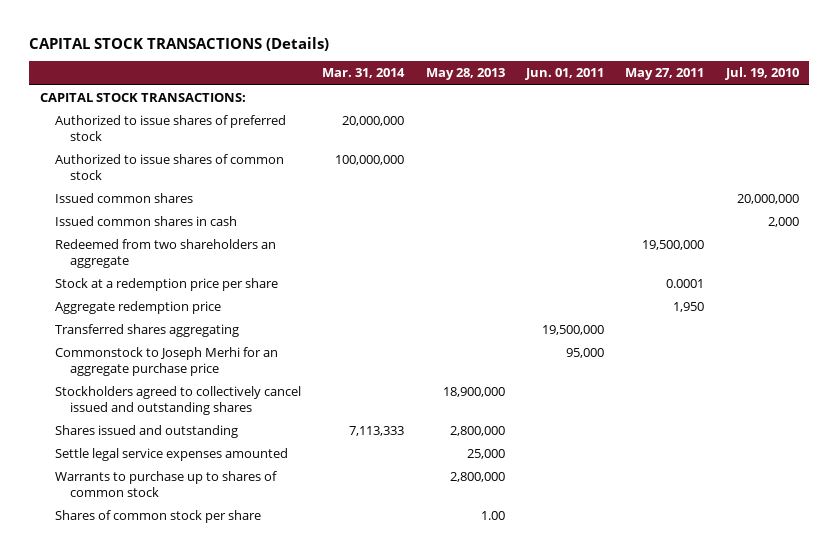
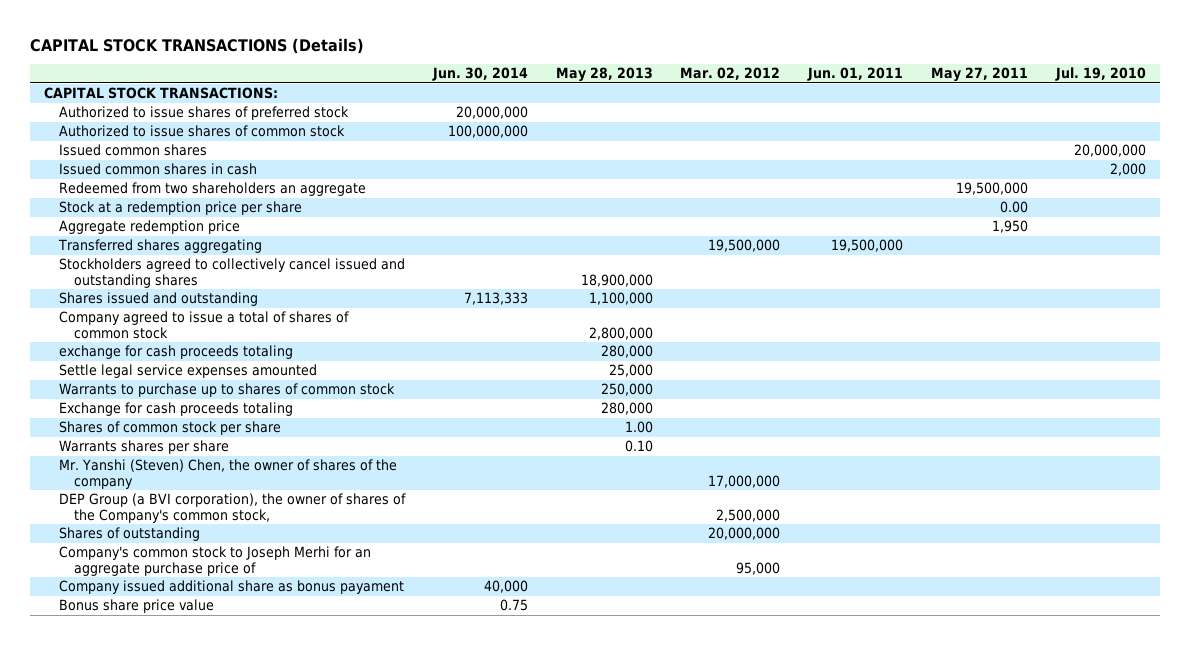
- | Mar. 31, 2014 | May 28, 2013 | Jun. 01, 2011 | May 27, 2011 | Jul. 19, 2010
+ | Jun. 30, 2014 | May 28, 2013 | Mar. 02, 2012 | Jun. 01, 2011 | May 27, 2011 | Jul. 19, 2010
- Stock at a redemption price per share | | | | 0.0001 |
+ Stock at a redemption price per share | | | | | 0.00 |
- Commonstock to Joseph Merhi for an aggregate purchase price | | | 95,000 | |
- Shares issued and outstanding | 7,113,333 | 2,800,000 | | |
+ Shares issued and outstanding | 7,113,333 | 1,100,000 | | | |
+ Company agreed to issue a total of shares of common stock | | 2,800,000 | | | |
+ exchange for cash proceeds totaling | | 280,000 | | | |
- Warrants to purchase up to shares of common stock | | 2,800,000 | | |
+ Warrants to purchase up to shares of common stock | | 250,000 | | | |
+ Exchange for cash proceeds totaling | | 280,000 | | | |
+ Warrants shares per share | | 0.10 | | | |
+ Mr. Yanshi (Steven) Chen, the owner of shares of the company | | | 17,000,000 | | |
+ DEP Group (a BVI corporation), the owner of shares of the Company's common stock, | | | 2,500,000 | | |
+ Shares of outstanding | | | 20,000,000 | | |
+ Company's common stock to Joseph Merhi for an aggregate purchase price of | | | 95,000 | | |
+ Company issued additional share as bonus payament | 40,000 | | | | |
+ Bonus share price value | 0.75 | | | | |

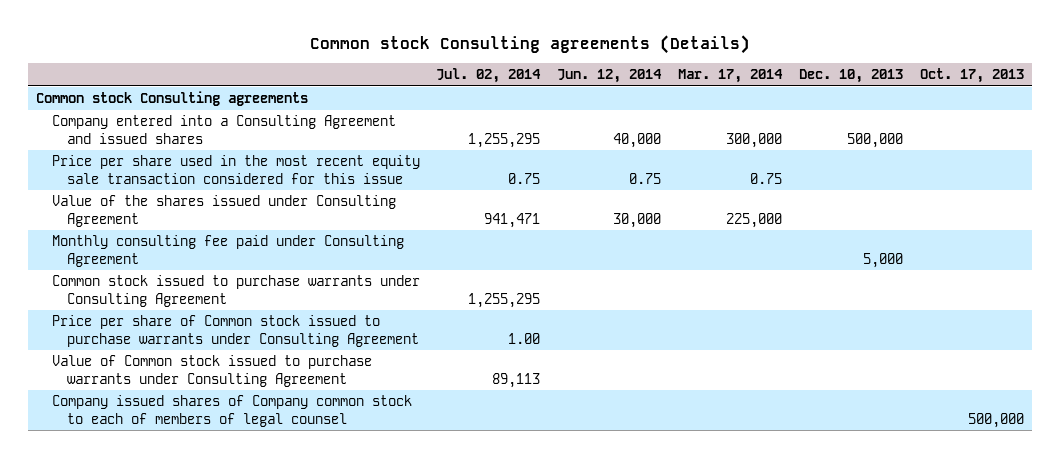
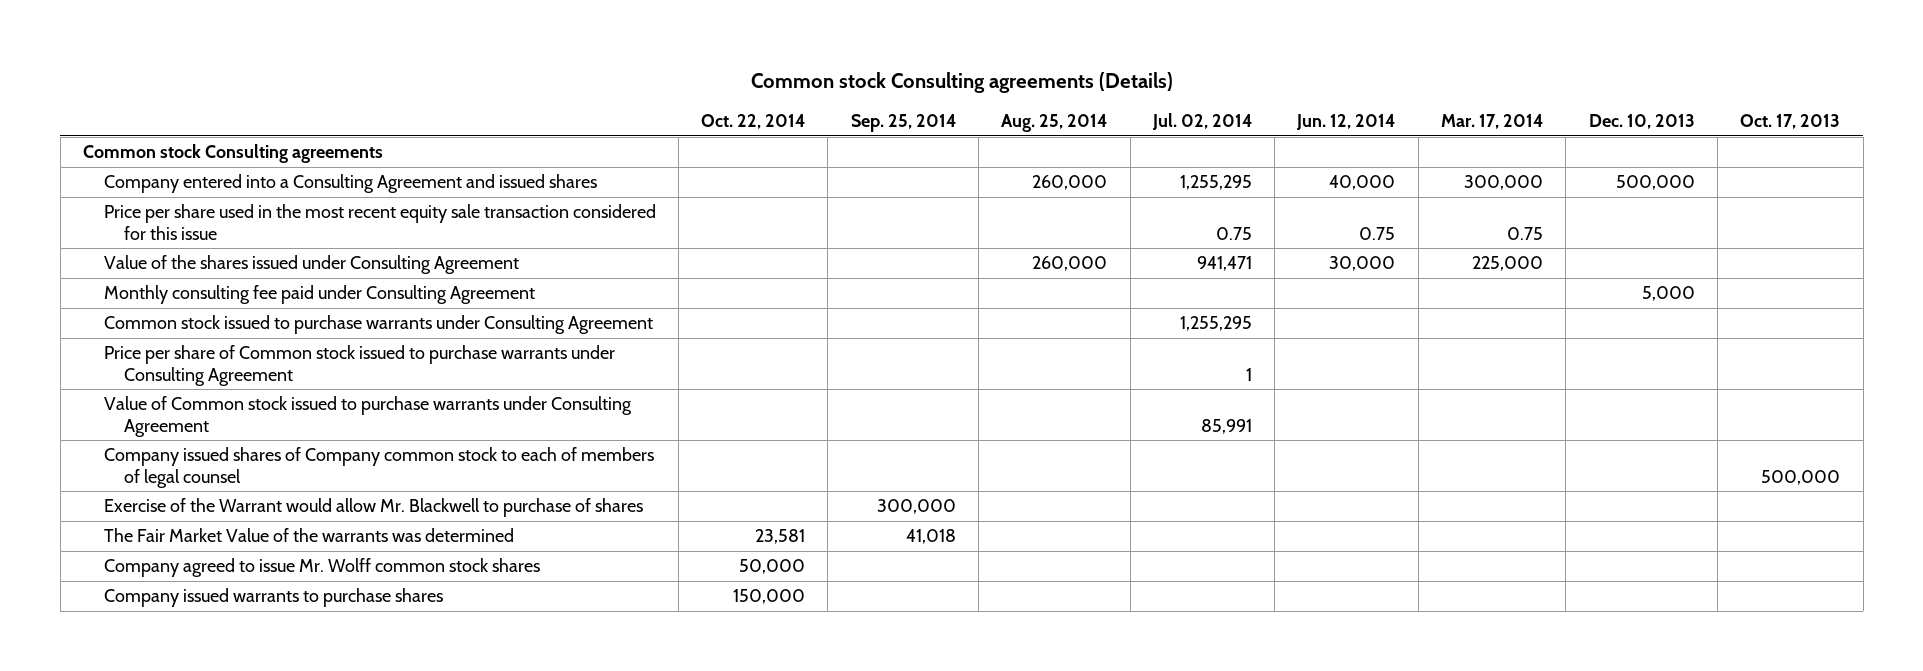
- | Jul. 02, 2014 | Jun. 12, 2014 | Mar. 17, 2014 | Dec. 10, 2013 | Oct. 17, 2013
+ | Oct. 22, 2014 | Sep. 25, 2014 | Aug. 25, 2014 | Jul. 02, 2014 | Jun. 12, 2014 | Mar. 17, 2014 | Dec. 10, 2013 | Oct. 17, 2013
- Price per share of Common stock issued to purchase warrants under Consulting Agreement | 1.00 | | | |
- Value of Common stock issued to purchase warrants under Consulting Agreement | 89,113 | | | |
+ Price per share of Common stock issued to purchase warrants under Consulting Agreement | | | | 1 | | | |
+ Value of Common stock issued to purchase warrants under Consulting Agreement | | | | 85,991 | | | |
+ Exercise of the Warrant would allow Mr. Blackwell to purchase of shares | | 300,000 | | | | | |
+ The Fair Market Value of the warrants was determined | 23,581 | 41,018 | | | | | |
+ Company agreed to issue Mr. Wolff common stock shares | 50,000 | | | | | | |
+ Company issued warrants to purchase shares | 150,000 | | | | | | |

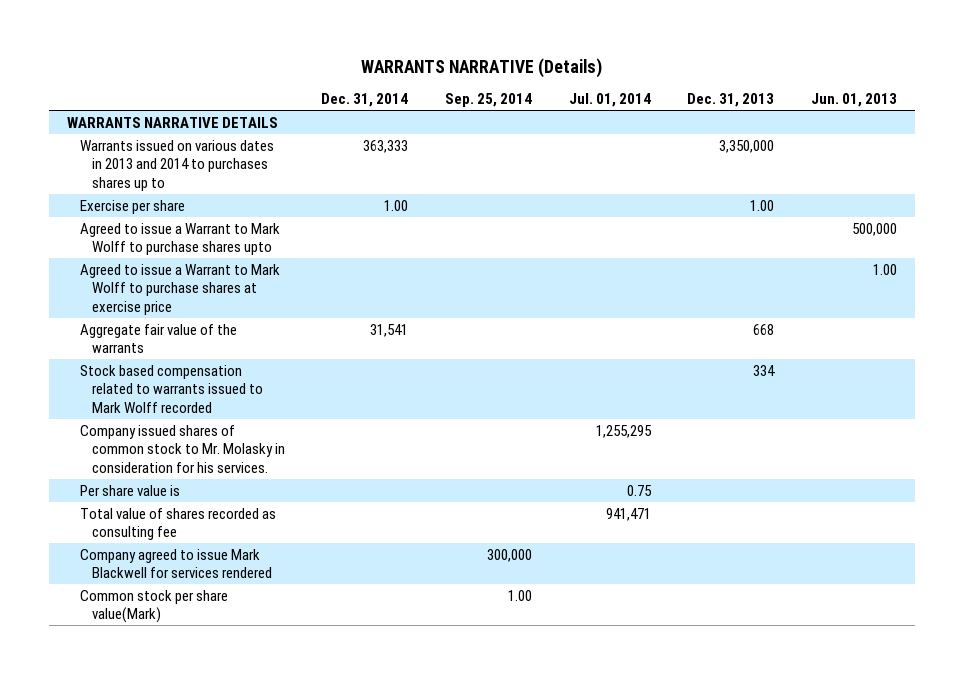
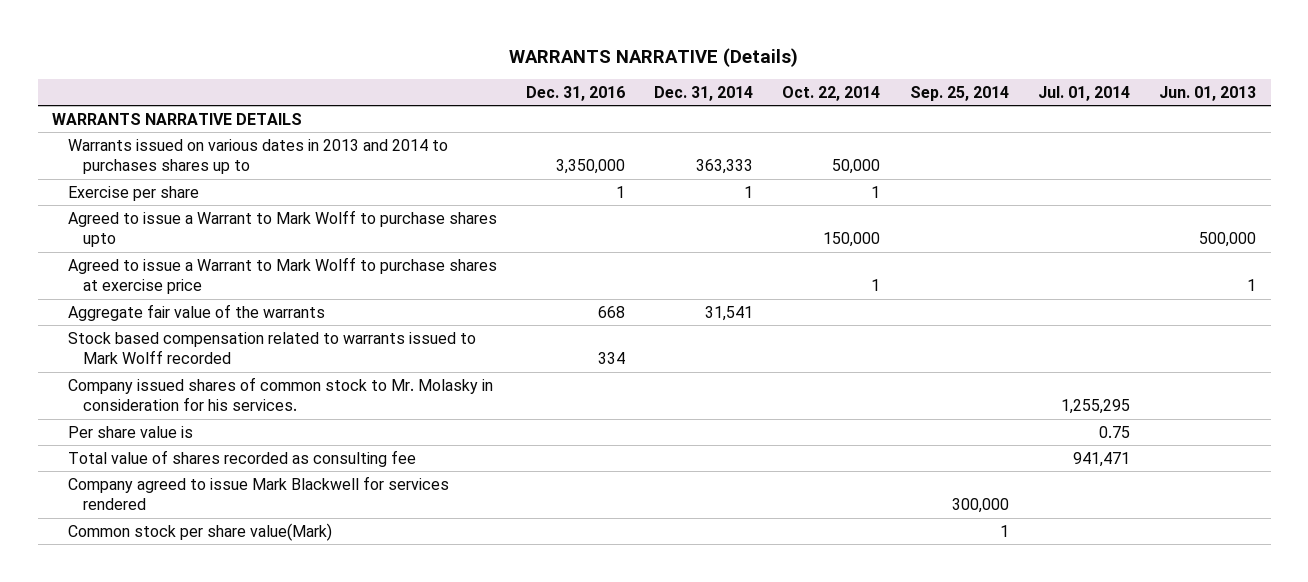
- | Dec. 31, 2014 | Sep. 25, 2014 | Jul. 01, 2014 | Dec. 31, 2013 | Jun. 01, 2013
+ | Dec. 31, 2016 | Dec. 31, 2014 | Oct. 22, 2014 | Sep. 25, 2014 | Jul. 01, 2014 | Jun. 01, 2013
- Exercise per share | 1.00 | | | 1.00 |
+ Exercise per share | 1 | 1 | 1 | | |
- Agreed to issue a Warrant to Mark Wolff to purchase shares at exercise price | | | | | 1.00
+ Agreed to issue a Warrant to Mark Wolff to purchase shares at exercise price | | | 1 | | | 1
- Common stock per share value(Mark) | | 1.00 | | |
+ Common stock per share value(Mark) | | | | 1 | |

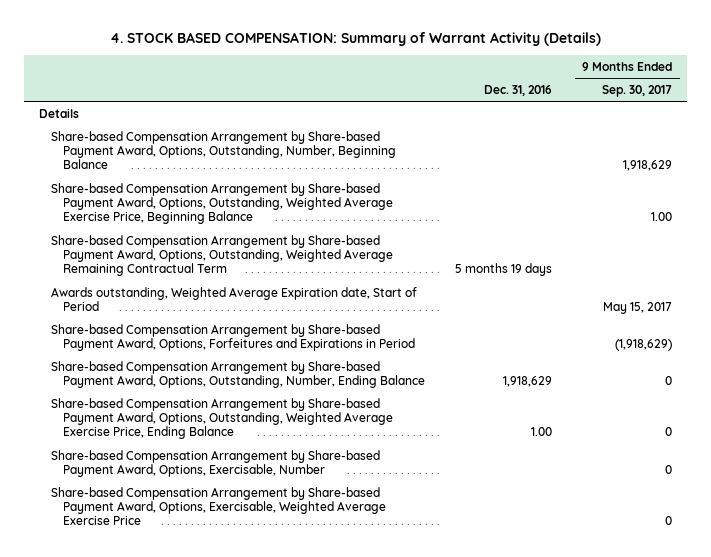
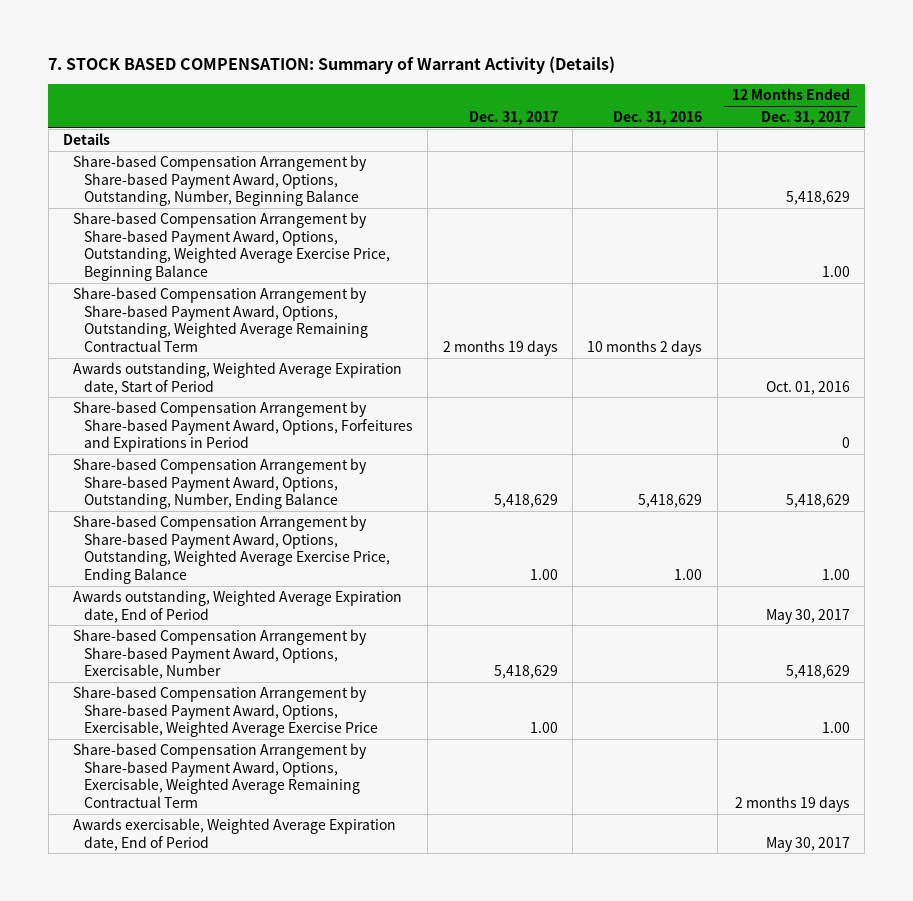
- 4. STOCK BASED COMPENSATION: Summary of Warrant Activity (Details)
+ 7. STOCK BASED COMPENSATION: Summary of Warrant Activity (Details)
- | Dec. 31, 2016 | 9 Months Ended Sep. 30, 2017
+ | Dec. 31, 2017 | Dec. 31, 2016 | 12 Months Ended Dec. 31, 2017
- Share-based Compensation Arrangement by Share-based Payment Award, Options, Outstanding, Weighted Average Remaining Contractual Term | 5 months 19 days |
+ Share-based Compensation Arrangement by Share-based Payment Award, Options, Outstanding, Weighted Average Remaining Contractual Term | 2 months 19 days | 10 months 2 days |
- Share-based Compensation Arrangement by Share-based Payment Award, Options, Outstanding, Number, Ending Balance | 1,918,629 | 0
+ Share-based Compensation Arrangement by Share-based Payment Award, Options, Outstanding, Number, Ending Balance | 5,418,629 | 5,418,629 | 5,418,629
+ Awards outstanding, Weighted Average Expiration date, End of Period | | | May 30, 2017
+ Share-based Compensation Arrangement by Share-based Payment Award, Options, Exercisable, Weighted Average Remaining Contractual Term | | | 2 months 19 days
+ Awards exercisable, Weighted Average Expiration date, End of Period | | | May 30, 2017

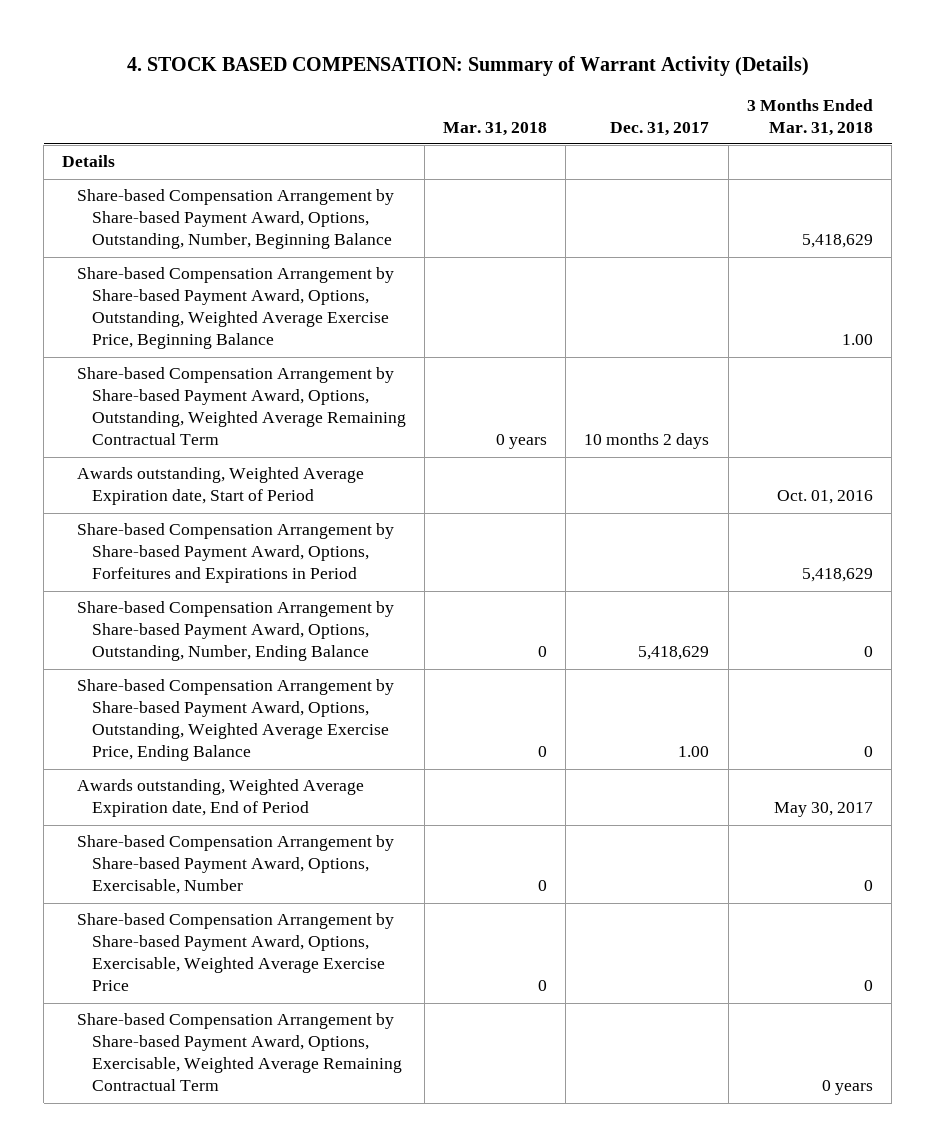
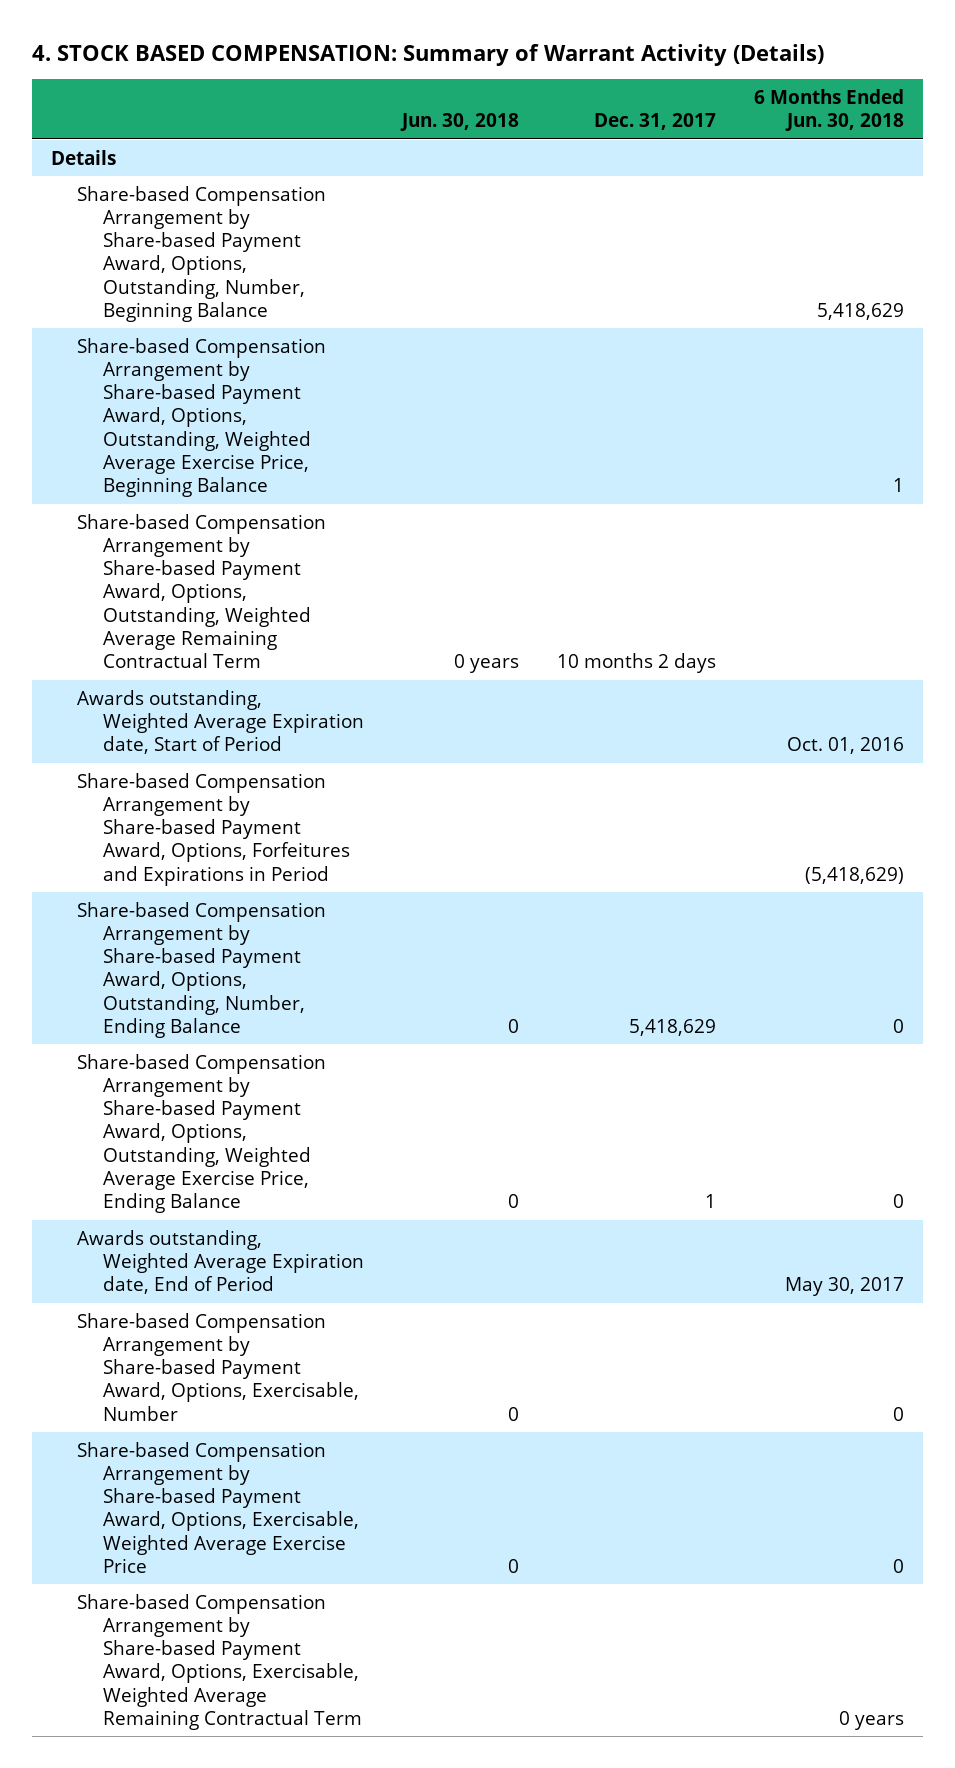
- | Mar. 31, 2018 | Dec. 31, 2017 | 3 Months Ended Mar. 31, 2018
+ | Jun. 30, 2018 | Dec. 31, 2017 | 6 Months Ended Jun. 30, 2018
- Share-based Compensation Arrangement by Share-based Payment Award, Options, Outstanding, Weighted Average Exercise Price, Ending Balance | 0 | 1.00 | 0
+ Share-based Compensation Arrangement by Share-based Payment Award, Options, Outstanding, Weighted Average Exercise Price, Ending Balance | 0 | 1 | 0

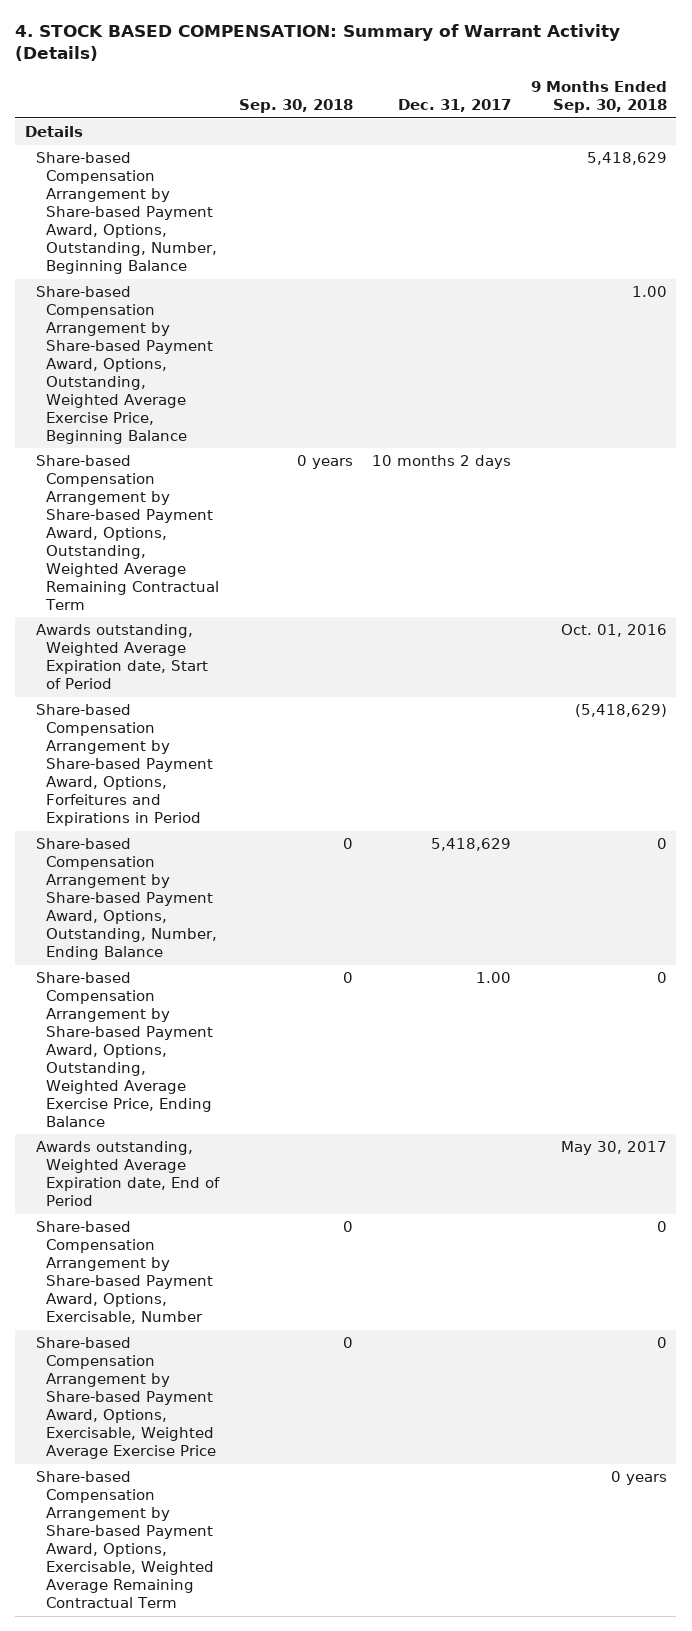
- | Jun. 30, 2018 | Dec. 31, 2017 | 6 Months Ended Jun. 30, 2018
+ | Sep. 30, 2018 | Dec. 31, 2017 | 9 Months Ended Sep. 30, 2018
- Share-based Compensation Arrangement by Share-based Payment Award, Options, Outstanding, Weighted Average Exercise Price, Ending Balance | 0 | 1 | 0
+ Share-based Compensation Arrangement by Share-based Payment Award, Options, Outstanding, Weighted Average Exercise Price, Ending Balance | 0 | 1.00 | 0

